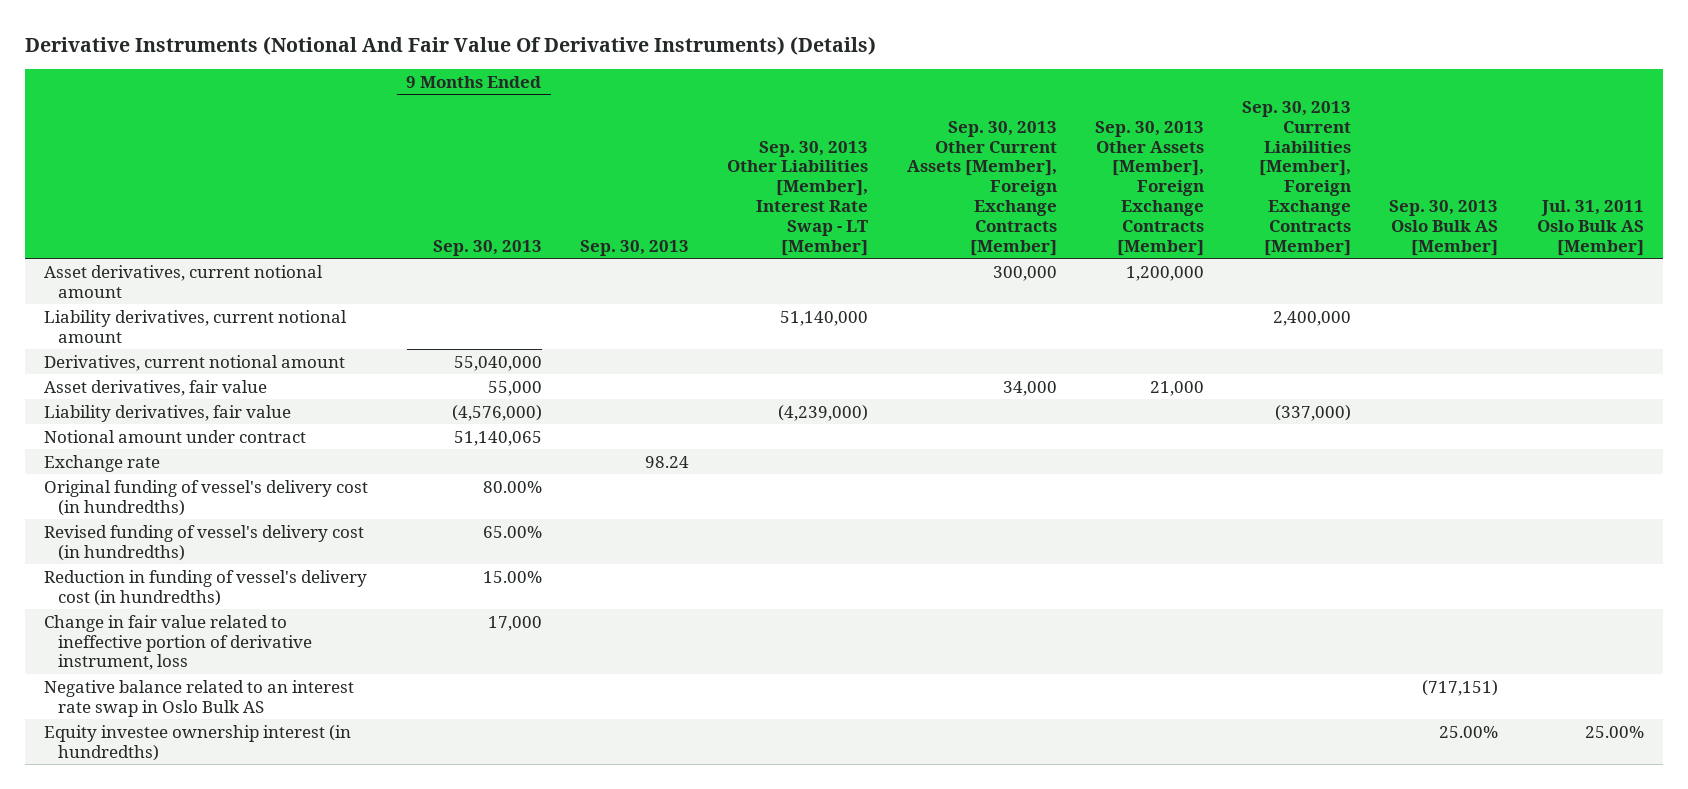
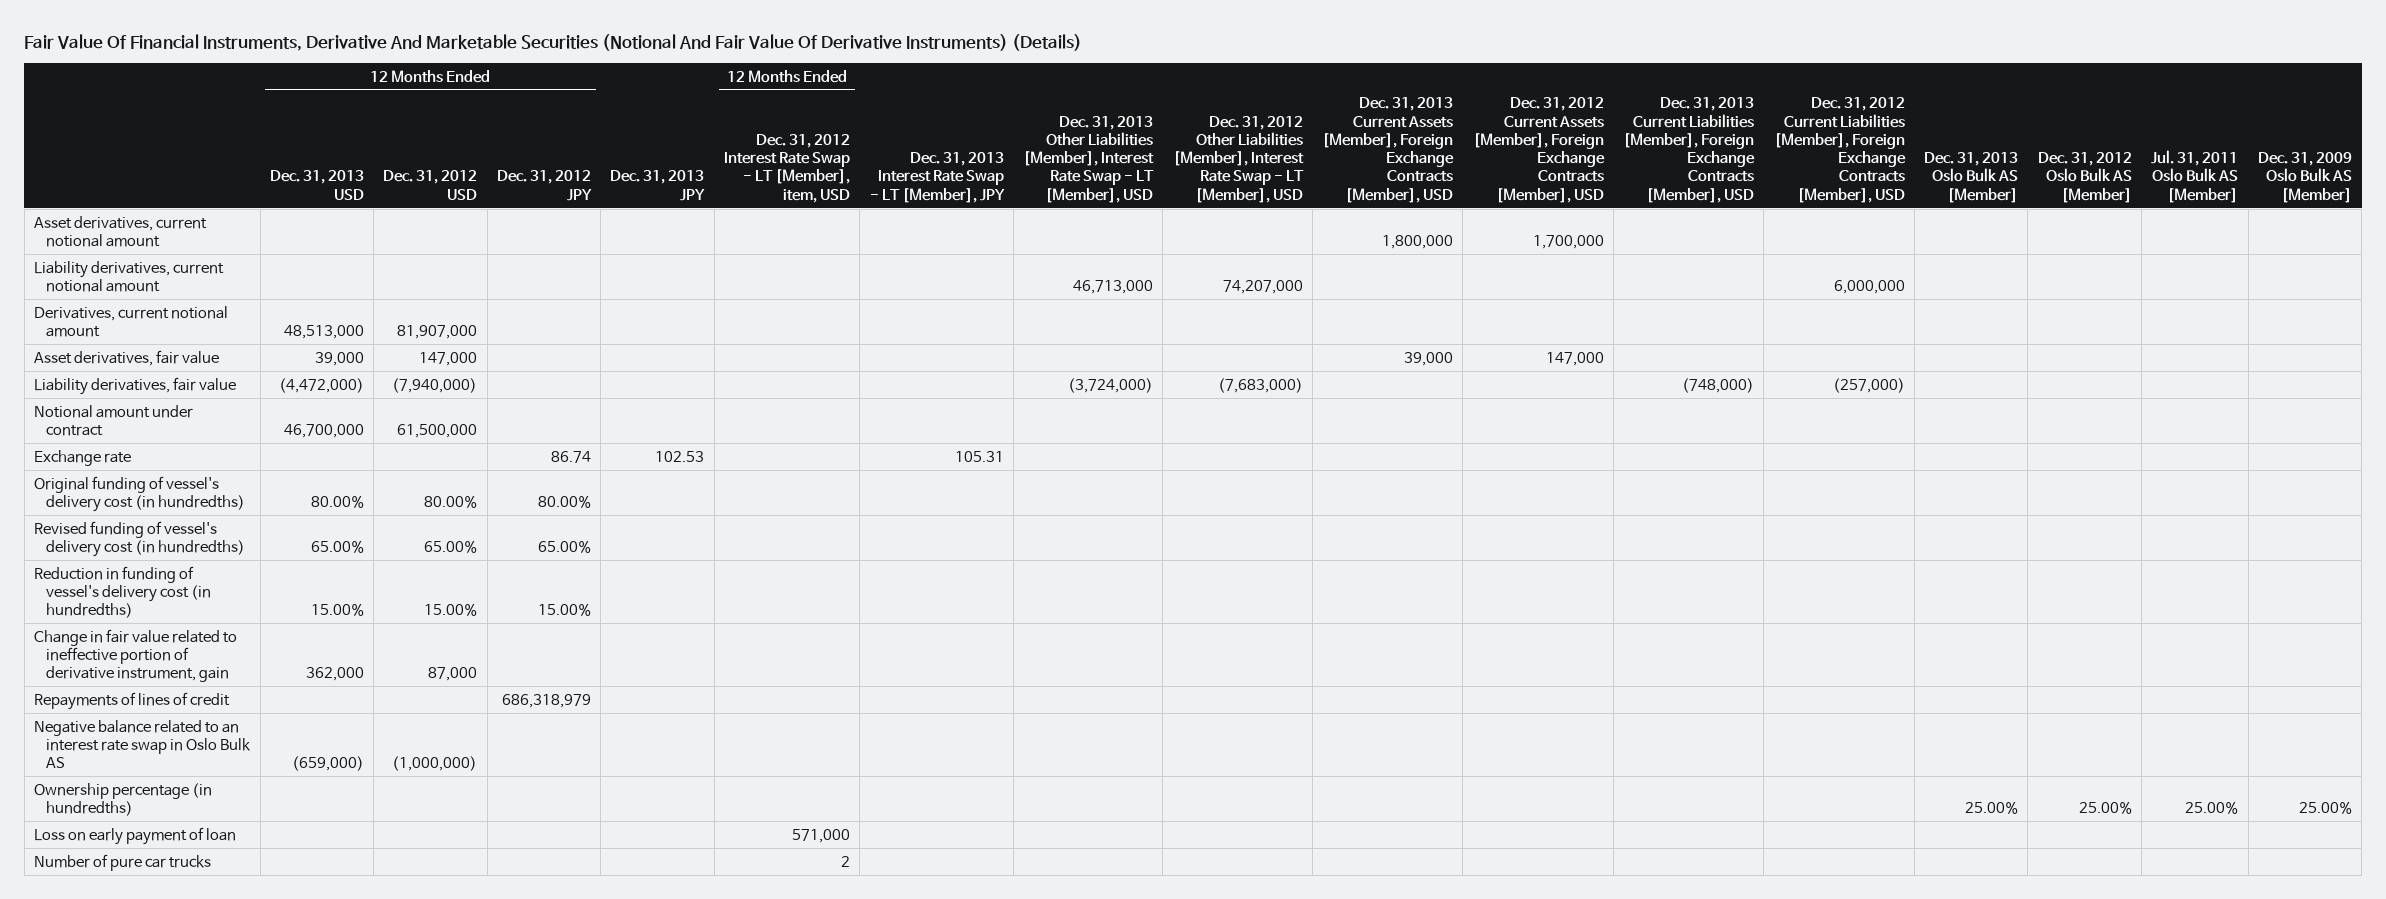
- Derivative Instruments (Notional And Fair Value Of Derivative Instruments) (Details)
+ Fair Value Of Financial Instruments, Derivative And Marketable Securities (Notional And Fair Value Of Derivative Instruments) (Details)
- | 9 Months Ended Sep. 30, 2013 | Sep. 30, 2013 | Sep. 30, 2013 Other Liabilities [Member], Interest Rate Swap - LT [Member] | Sep. 30, 2013 Other Current Assets [Member], Foreign Exchange Contracts [Member] | Sep. 30, 2013 Other Assets [Member], Foreign Exchange Contracts [Member] | Sep. 30, 2013 Current Liabilities [Member], Foreign Exchange Contracts [Member] | Sep. 30, 2013 Oslo Bulk AS [Member] | Jul. 31, 2011 Oslo Bulk AS [Member]
+ | 12 Months Ended Dec. 31, 2013 USD | 12 Months Ended Dec. 31, 2012 USD | 12 Months Ended Dec. 31, 2012 JPY | Dec. 31, 2013 JPY | 12 Months Ended Dec. 31, 2012 Interest Rate Swap - LT [Member], item, USD | Dec. 31, 2013 Interest Rate Swap - LT [Member], JPY | Dec. 31, 2013 Other Liabilities [Member], Interest Rate Swap - LT [Member], USD | Dec. 31, 2012 Other Liabilities [Member], Interest Rate Swap - LT [Member], USD | Dec. 31, 2013 Current Assets [Member], Foreign Exchange Contracts [Member], USD | Dec. 31, 2012 Current Assets [Member], Foreign Exchange Contracts [Member], USD | Dec. 31, 2013 Current Liabilities [Member], Foreign Exchange Contracts [Member], USD | Dec. 31, 2012 Current Liabilities [Member], Foreign Exchange Contracts [Member], USD | Dec. 31, 2013 Oslo Bulk AS [Member] | Dec. 31, 2012 Oslo Bulk AS [Member] | Jul. 31, 2011 Oslo Bulk AS [Member] | Dec. 31, 2009 Oslo Bulk AS [Member]
- Change in fair value related to ineffective portion of derivative instrument, loss | 17,000 | | | | | | |
+ Change in fair value related to ineffective portion of derivative instrument, gain | 362,000 | 87,000 | | | | | | | | | | | | | |
+ Repayments of lines of credit | | | 686,318,979 | | | | | | | | | | | | |
- Equity investee ownership interest (in hundredths) | | | | | | | 25.00% | 25.00%
+ Ownership percentage (in hundredths) | | | | | | | | | | | | | 25.00% | 25.00% | 25.00% | 25.00%
+ Loss on early payment of loan | | | | | 571,000 | | | | | | | | | | |
+ Number of pure car trucks | | | | | 2 | | | | | | | | | | |

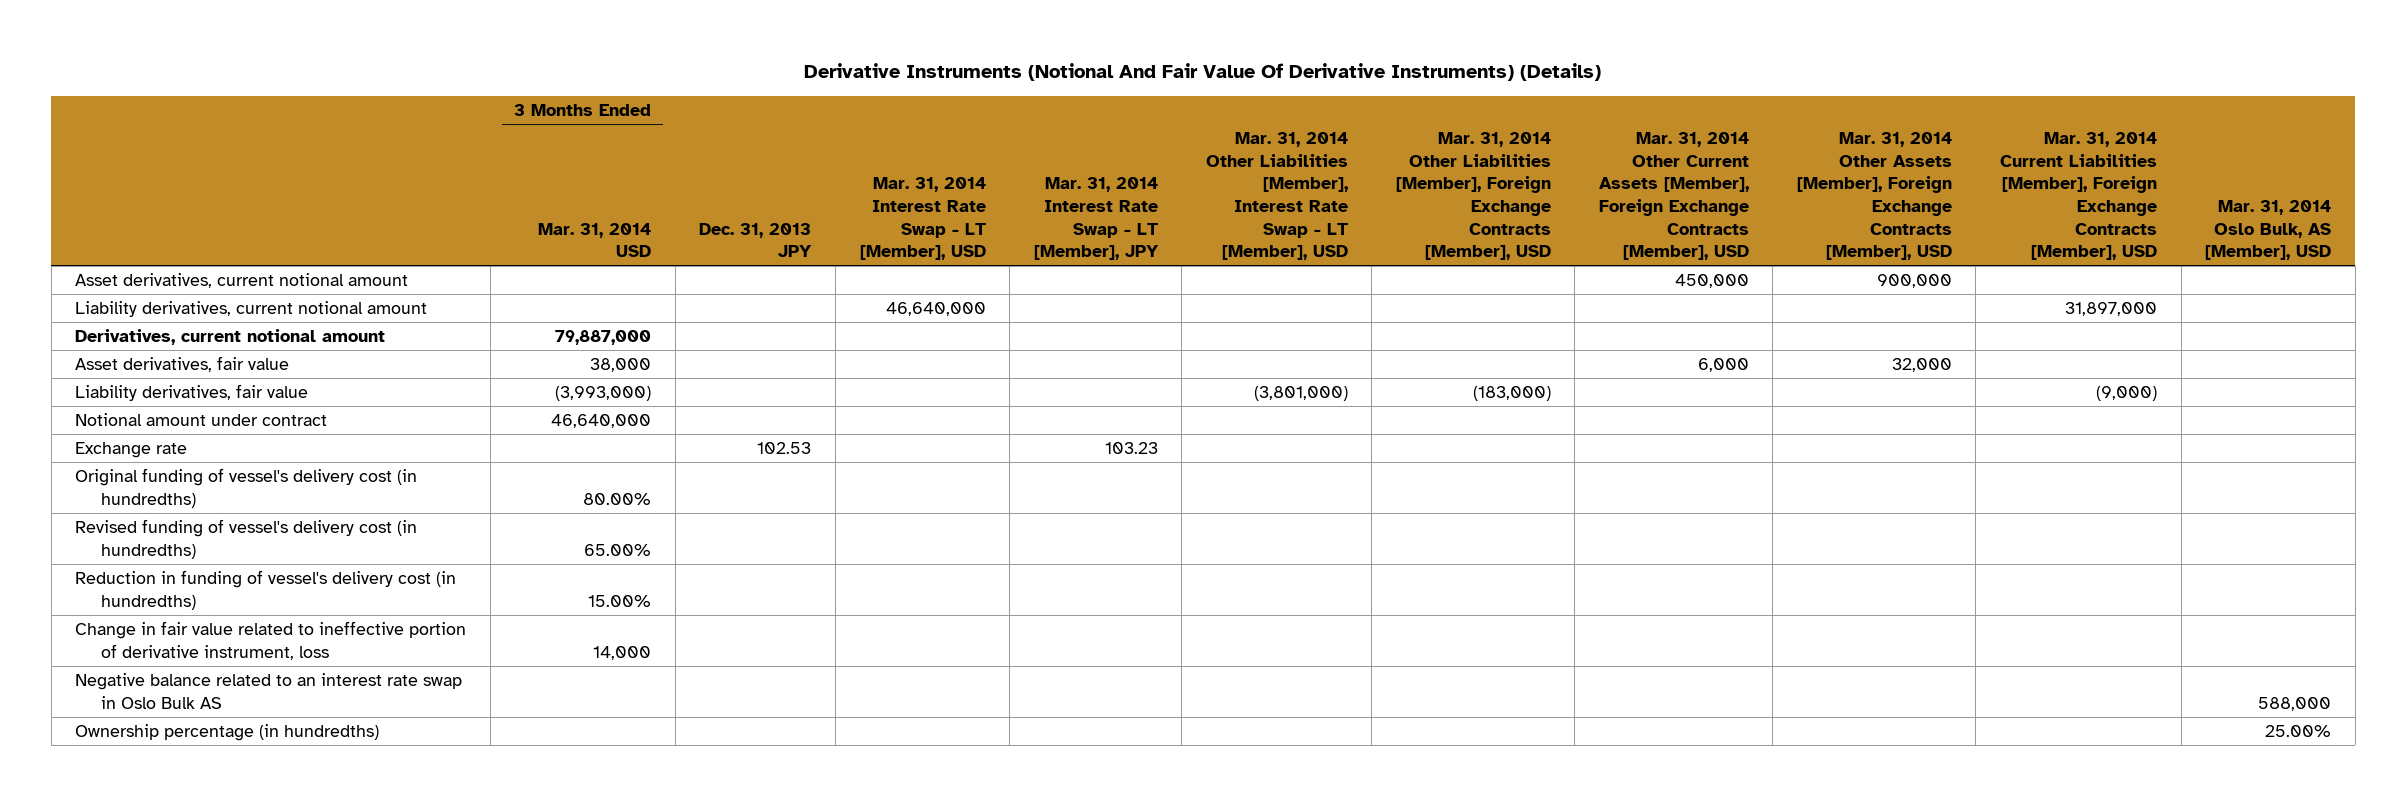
- Fair Value Of Financial Instruments, Derivative And Marketable Securities (Notional And Fair Value Of Derivative Instruments) (Details)
+ Derivative Instruments (Notional And Fair Value Of Derivative Instruments) (Details)
- | 12 Months Ended Dec. 31, 2013 USD | 12 Months Ended Dec. 31, 2012 USD | 12 Months Ended Dec. 31, 2012 JPY | Dec. 31, 2013 JPY | 12 Months Ended Dec. 31, 2012 Interest Rate Swap - LT [Member], item, USD | Dec. 31, 2013 Interest Rate Swap - LT [Member], JPY | Dec. 31, 2013 Other Liabilities [Member], Interest Rate Swap - LT [Member], USD | Dec. 31, 2012 Other Liabilities [Member], Interest Rate Swap - LT [Member], USD | Dec. 31, 2013 Current Assets [Member], Foreign Exchange Contracts [Member], USD | Dec. 31, 2012 Current Assets [Member], Foreign Exchange Contracts [Member], USD | Dec. 31, 2013 Current Liabilities [Member], Foreign Exchange Contracts [Member], USD | Dec. 31, 2012 Current Liabilities [Member], Foreign Exchange Contracts [Member], USD | Dec. 31, 2013 Oslo Bulk AS [Member] | Dec. 31, 2012 Oslo Bulk AS [Member] | Jul. 31, 2011 Oslo Bulk AS [Member] | Dec. 31, 2009 Oslo Bulk AS [Member]
+ | 3 Months Ended Mar. 31, 2014 USD | Dec. 31, 2013 JPY | Mar. 31, 2014 Interest Rate Swap - LT [Member], USD | Mar. 31, 2014 Interest Rate Swap - LT [Member], JPY | Mar. 31, 2014 Other Liabilities [Member], Interest Rate Swap - LT [Member], USD | Mar. 31, 2014 Other Liabilities [Member], Foreign Exchange Contracts [Member], USD | Mar. 31, 2014 Other Current Assets [Member], Foreign Exchange Contracts [Member], USD | Mar. 31, 2014 Other Assets [Member], Foreign Exchange Contracts [Member], USD | Mar. 31, 2014 Current Liabilities [Member], Foreign Exchange Contracts [Member], USD | Mar. 31, 2014 Oslo Bulk, AS [Member], USD
- Change in fair value related to ineffective portion of derivative instrument, gain | 362,000 | 87,000 | | | | | | | | | | | | | |
- Repayments of lines of credit | | | 686,318,979 | | | | | | | | | | | | |
+ Change in fair value related to ineffective portion of derivative instrument, loss | 14,000 | | | | | | | | |
- Loss on early payment of loan | | | | | 571,000 | | | | | | | | | | |
- Number of pure car trucks | | | | | 2 | | | | | | | | | | |

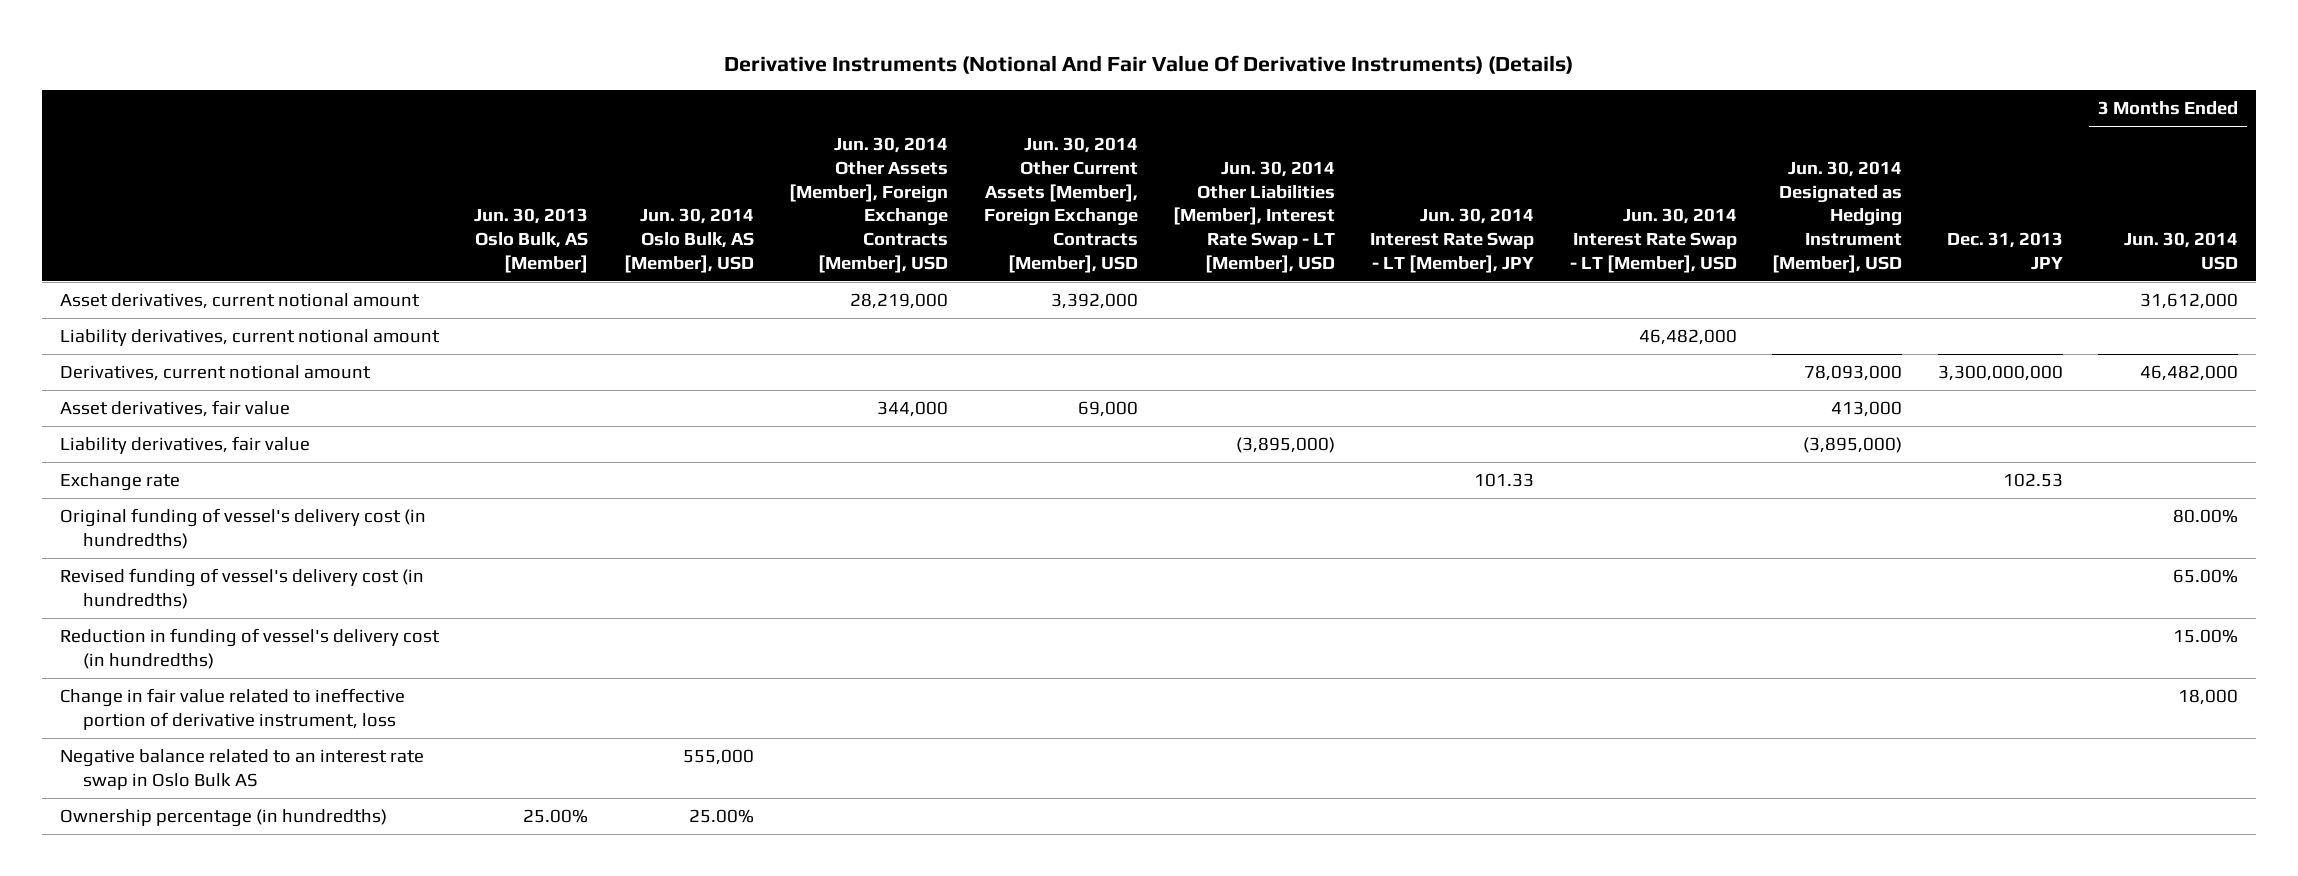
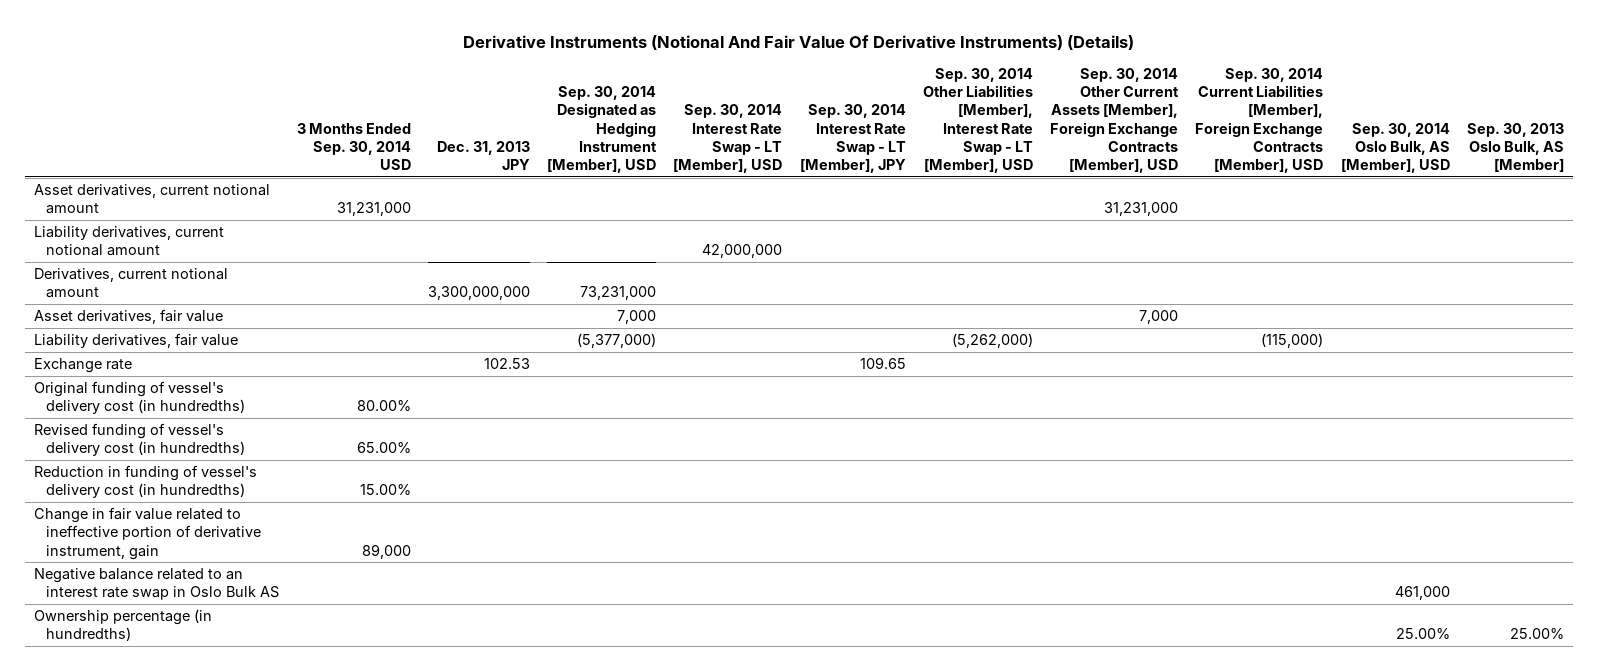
- | Jun. 30, 2013 Oslo Bulk, AS [Member] | Jun. 30, 2014 Oslo Bulk, AS [Member], USD | Jun. 30, 2014 Other Assets [Member], Foreign Exchange Contracts [Member], USD | Jun. 30, 2014 Other Current Assets [Member], Foreign Exchange Contracts [Member], USD | Jun. 30, 2014 Other Liabilities [Member], Interest Rate Swap - LT [Member], USD | Jun. 30, 2014 Interest Rate Swap - LT [Member], JPY | Jun. 30, 2014 Interest Rate Swap - LT [Member], USD | Jun. 30, 2014 Designated as Hedging Instrument [Member], USD | Dec. 31, 2013 JPY | 3 Months Ended Jun. 30, 2014 USD
+ | 3 Months Ended Sep. 30, 2014 USD | Dec. 31, 2013 JPY | Sep. 30, 2014 Designated as Hedging Instrument [Member], USD | Sep. 30, 2014 Interest Rate Swap - LT [Member], USD | Sep. 30, 2014 Interest Rate Swap - LT [Member], JPY | Sep. 30, 2014 Other Liabilities [Member], Interest Rate Swap - LT [Member], USD | Sep. 30, 2014 Other Current Assets [Member], Foreign Exchange Contracts [Member], USD | Sep. 30, 2014 Current Liabilities [Member], Foreign Exchange Contracts [Member], USD | Sep. 30, 2014 Oslo Bulk, AS [Member], USD | Sep. 30, 2013 Oslo Bulk, AS [Member]
- Change in fair value related to ineffective portion of derivative instrument, loss | | | | | | | | | | 18,000
+ Change in fair value related to ineffective portion of derivative instrument, gain | 89,000 | | | | | | | | |

